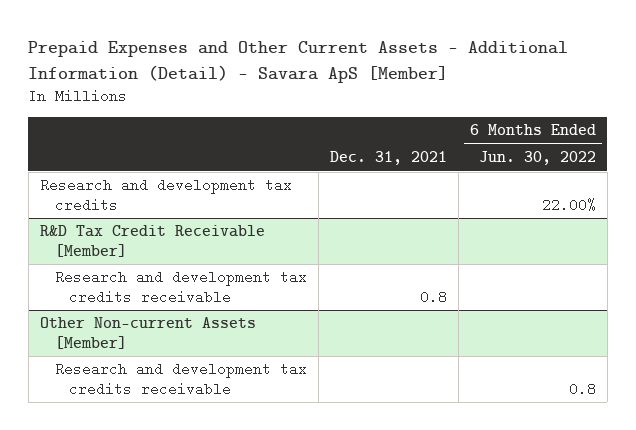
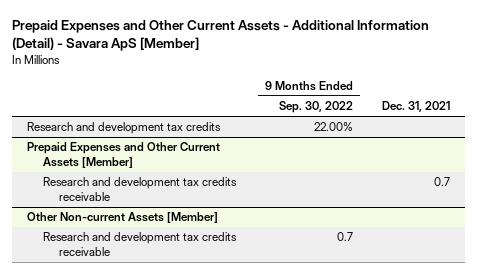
- | Dec. 31, 2021 | 6 Months Ended Jun. 30, 2022
+ | 9 Months Ended Sep. 30, 2022 | Dec. 31, 2021
- R&D Tax Credit Receivable [Member]
- Research and development tax credits receivable | 0.8 |
+ Prepaid Expenses and Other Current Assets [Member]
+ Research and development tax credits receivable | | 0.7

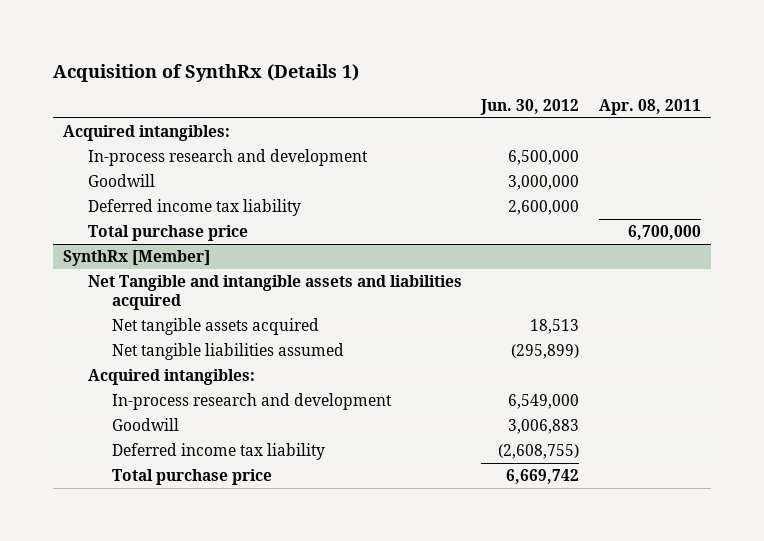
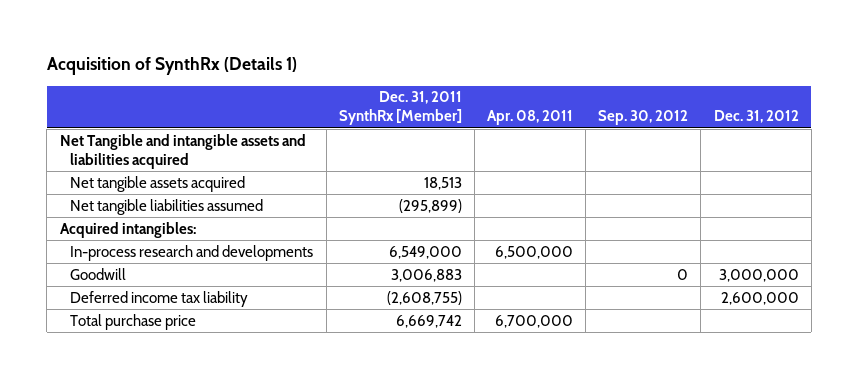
- | Jun. 30, 2012 | Apr. 08, 2011
+ | Dec. 31, 2011 SynthRx [Member] | Apr. 08, 2011 | Sep. 30, 2012 | Dec. 31, 2012
+ Net Tangible and intangible assets and liabilities acquired
+ Net tangible assets acquired | 18,513 | | |
+ Net tangible liabilities assumed | (295,899) | | |
- In-process research and development | 6,500,000 |
+ In-process research and developments | 6,549,000 | 6,500,000 | |
- SynthRx [Member]
- Net Tangible and intangible assets and liabilities acquired
- Net tangible assets acquired | 18,513 |
- Net tangible liabilities assumed | (295,899) |
- Acquired intangibles:
- In-process research and development | 6,549,000 |
- Goodwill | 3,006,883 |
- Deferred income tax liability | (2,608,755) |
- Total purchase price | 6,669,742 |

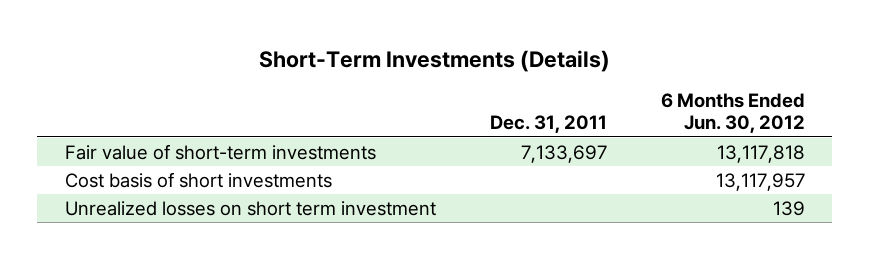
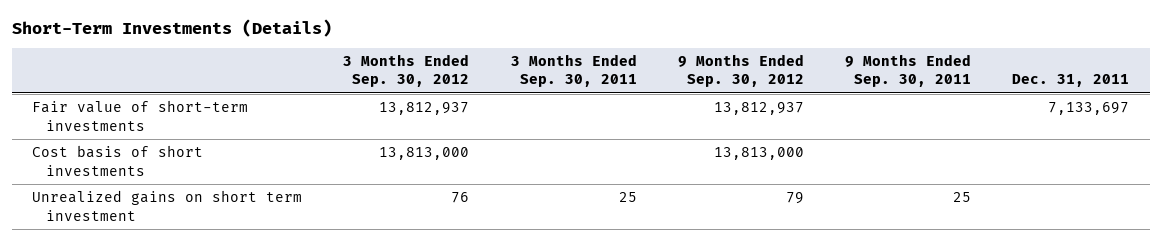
- | Dec. 31, 2011 | 6 Months Ended Jun. 30, 2012
+ | 3 Months Ended Sep. 30, 2012 | 3 Months Ended Sep. 30, 2011 | 9 Months Ended Sep. 30, 2012 | 9 Months Ended Sep. 30, 2011 | Dec. 31, 2011
- Unrealized losses on short term investment | | 139
+ Unrealized gains on short term investment | 76 | 25 | 79 | 25 |

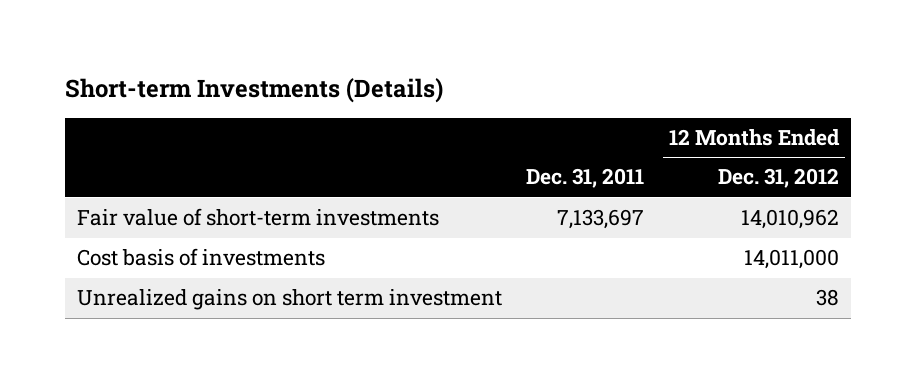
- Short-Term Investments (Details)
+ Short-term Investments (Details)
- | 3 Months Ended Sep. 30, 2012 | 3 Months Ended Sep. 30, 2011 | 9 Months Ended Sep. 30, 2012 | 9 Months Ended Sep. 30, 2011 | Dec. 31, 2011
+ | Dec. 31, 2011 | 12 Months Ended Dec. 31, 2012
- Cost basis of short investments | 13,813,000 | | 13,813,000 | |
+ Cost basis of investments | | 14,011,000

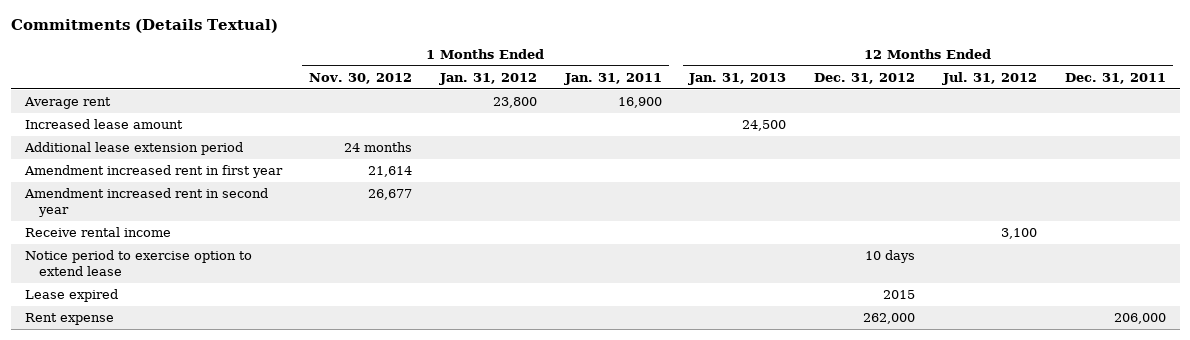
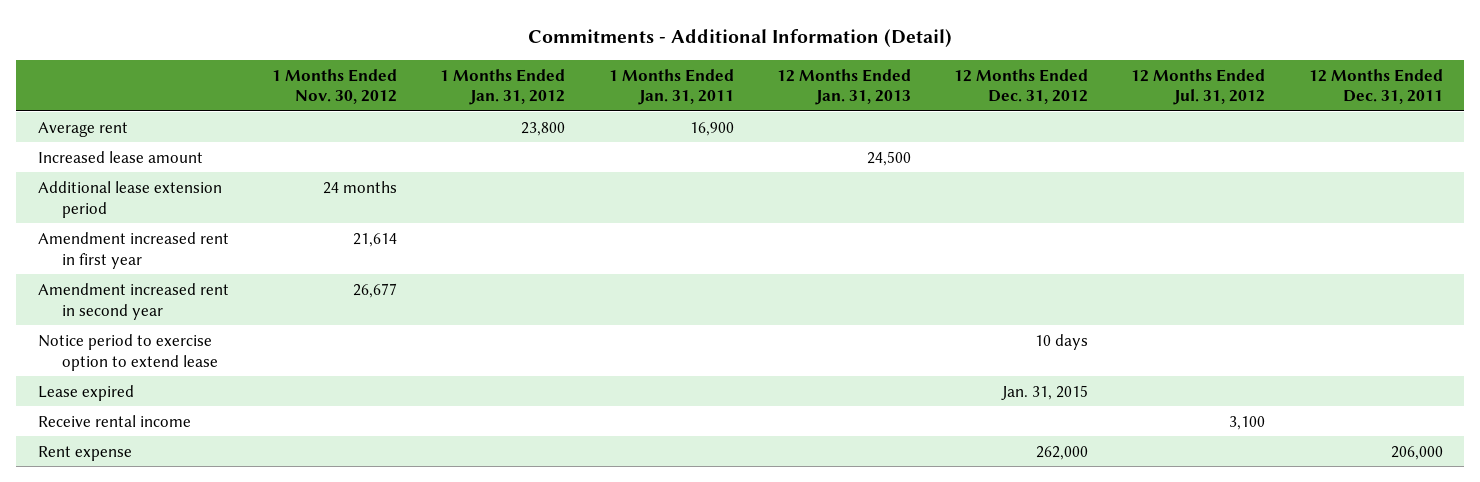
- Commitments (Details Textual)
+ Commitments - Additional Information (Detail)
- Lease expired | | | | | 2015 | |
+ Lease expired | | | | | Jan. 31, 2015 | |
moved down: Receive rental income | | | | | | 3,100 |

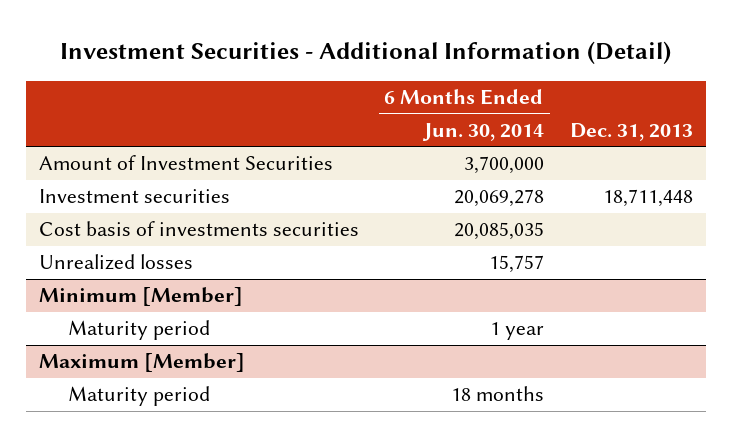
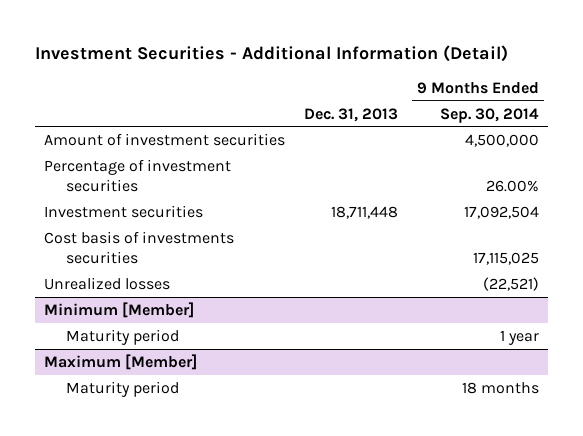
- | 6 Months Ended Jun. 30, 2014 | Dec. 31, 2013
+ | Dec. 31, 2013 | 9 Months Ended Sep. 30, 2014
- Amount of Investment Securities | 3,700,000 |
+ Amount of investment securities | | 4,500,000
+ Percentage of investment securities | | 26.00%

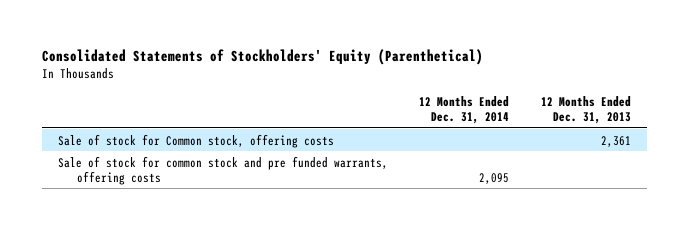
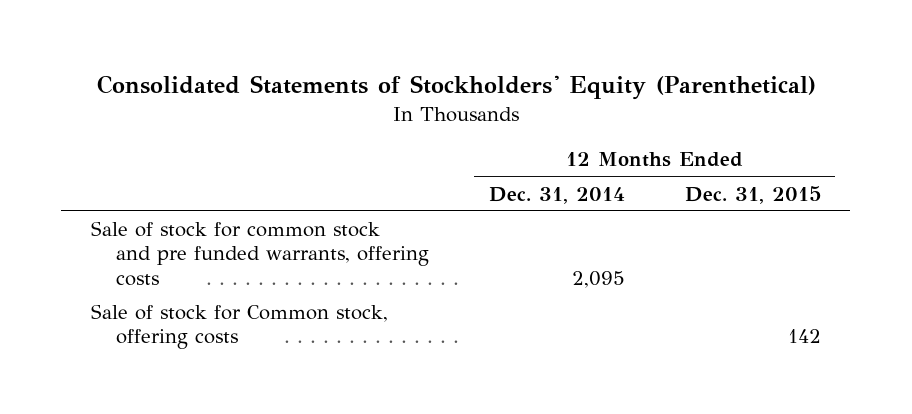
- | 12 Months Ended Dec. 31, 2014 | 12 Months Ended Dec. 31, 2013
+ | 12 Months Ended Dec. 31, 2014 | 12 Months Ended Dec. 31, 2015
moved down: Sale of stock for Common stock, offering costs | | 142

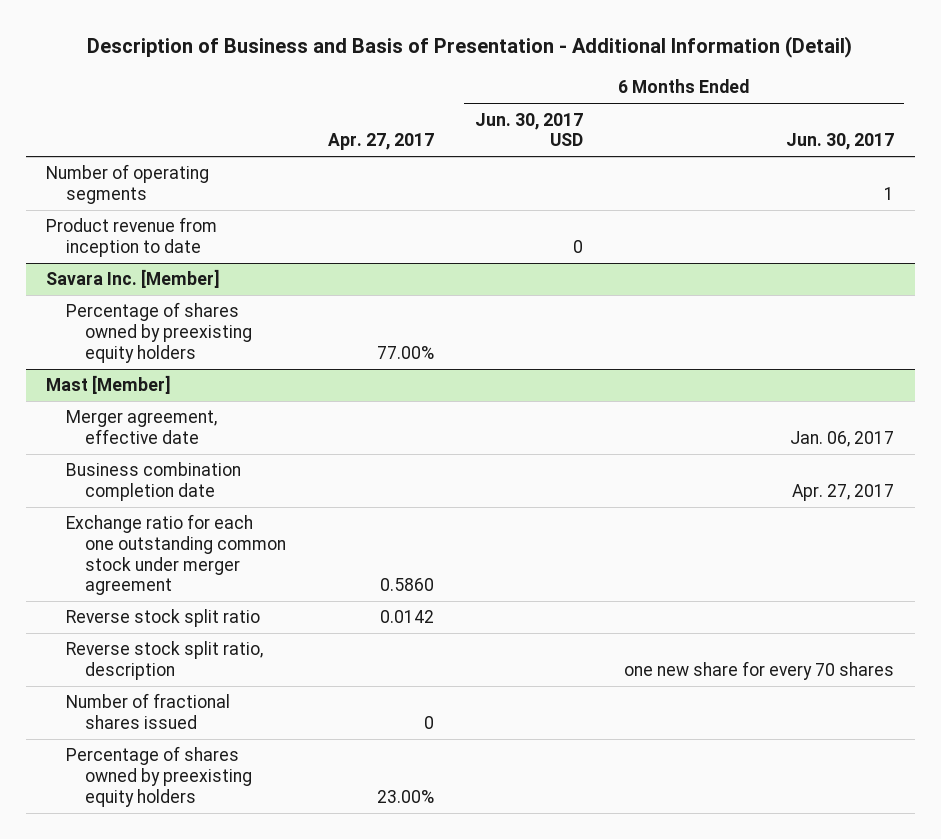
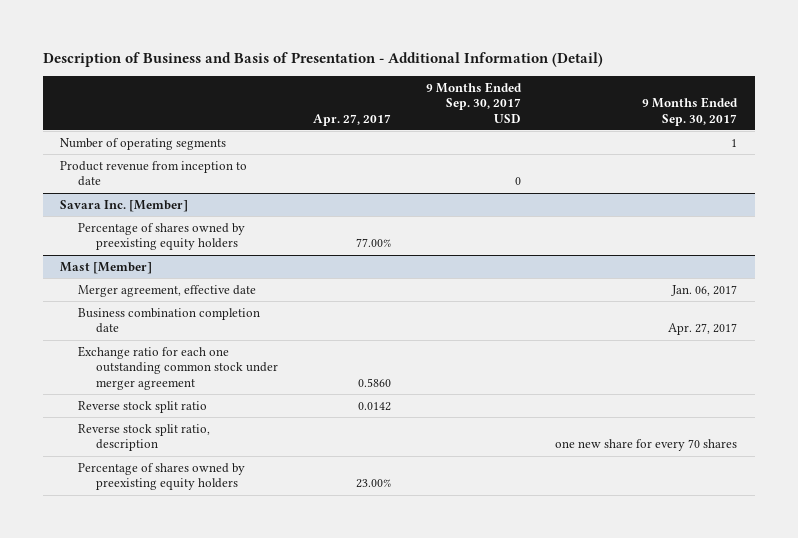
- | Apr. 27, 2017 | 6 Months Ended Jun. 30, 2017 USD | 6 Months Ended Jun. 30, 2017
+ | Apr. 27, 2017 | 9 Months Ended Sep. 30, 2017 USD | 9 Months Ended Sep. 30, 2017
@ Mast [Member]
- Number of fractional shares issued | 0 | |

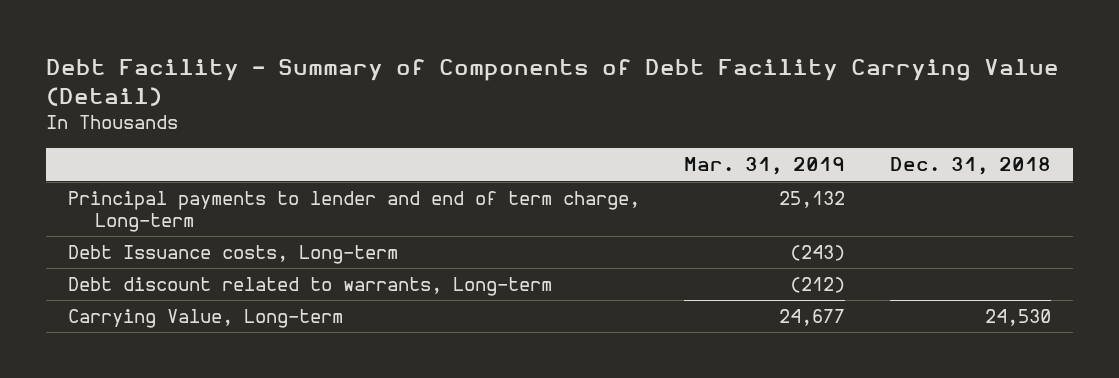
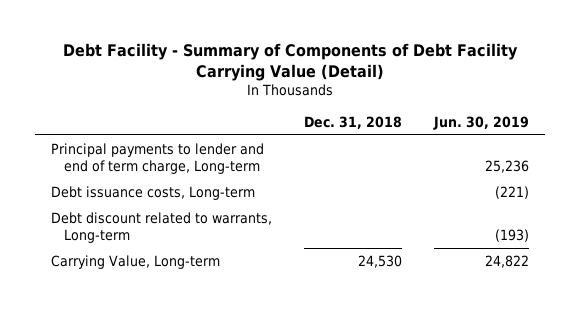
- | Mar. 31, 2019 | Dec. 31, 2018
+ | Dec. 31, 2018 | Jun. 30, 2019
- Debt Issuance costs, Long-term | (243) |
+ Debt issuance costs, Long-term | | (221)

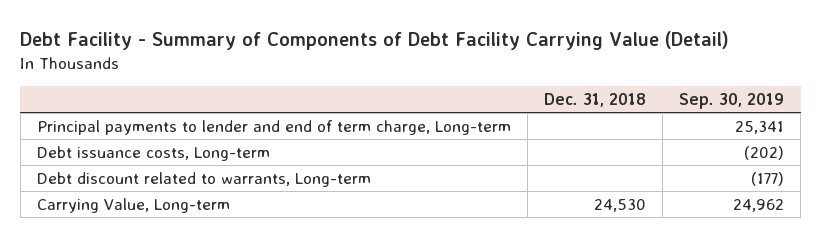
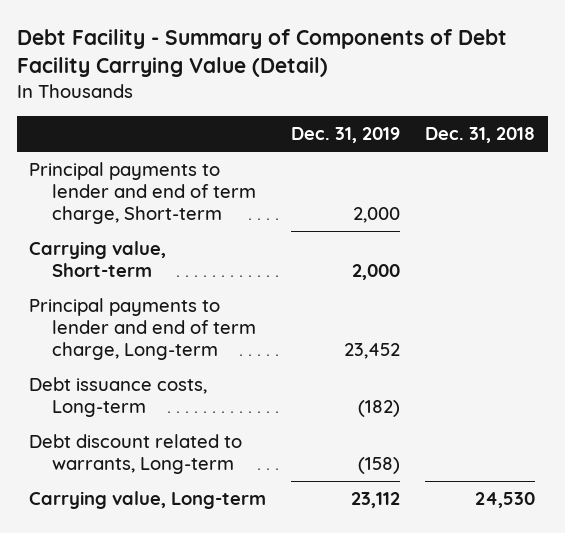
- | Dec. 31, 2018 | Sep. 30, 2019
+ | Dec. 31, 2019 | Dec. 31, 2018
+ Principal payments to lender and end of term charge, Short-term | 2,000 |
+ Carrying value, Short-term | 2,000 |
- Carrying Value, Long-term | 24,530 | 24,962
+ Carrying value, Long-term | 23,112 | 24,530

